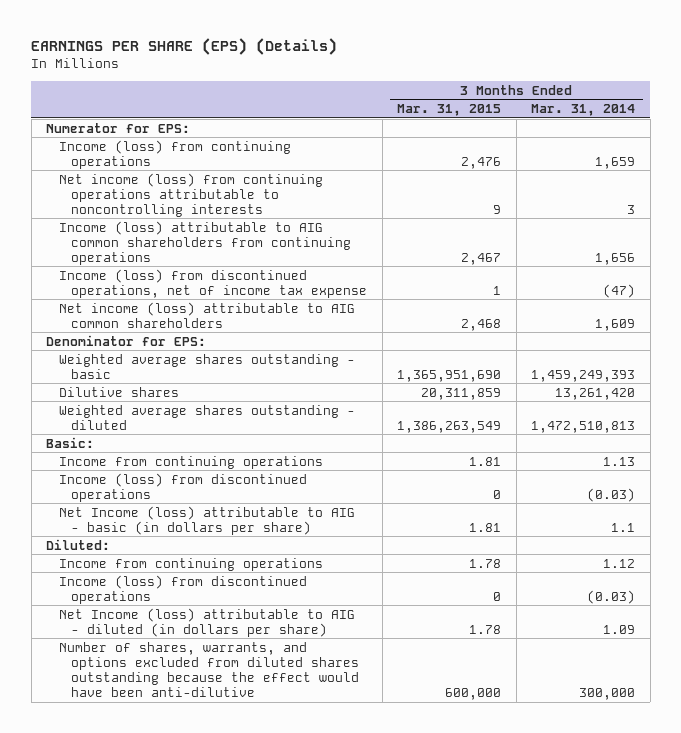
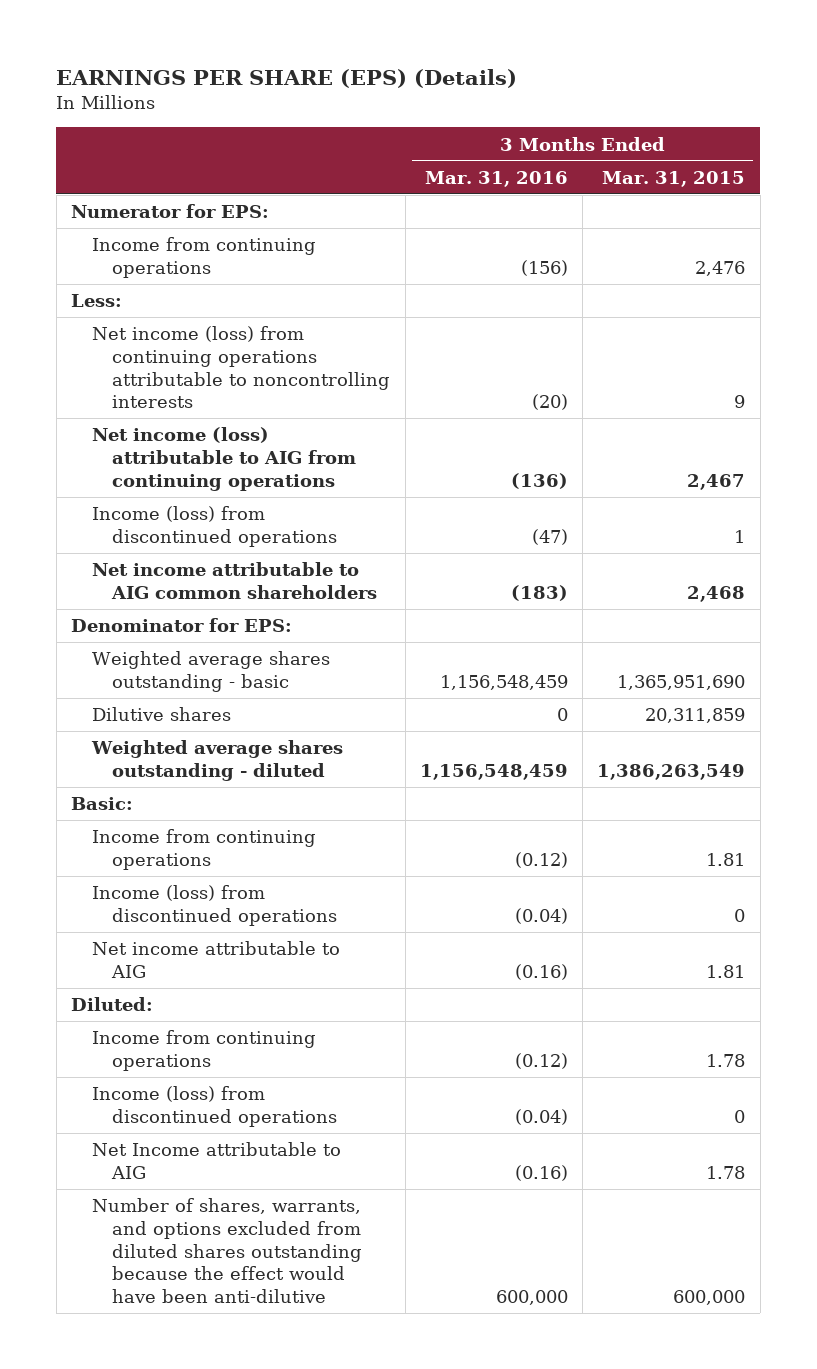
- | 3 Months Ended Mar. 31, 2015 | 3 Months Ended Mar. 31, 2014
+ | 3 Months Ended Mar. 31, 2016 | 3 Months Ended Mar. 31, 2015
- Income (loss) from continuing operations | 2,476 | 1,659
+ Income from continuing operations | (156) | 2,476
+ Less:
- Income (loss) attributable to AIG common shareholders from continuing operations | 2,467 | 1,656
- Income (loss) from discontinued operations, net of income tax expense | 1 | (47)
- Net income (loss) attributable to AIG common shareholders | 2,468 | 1,609
+ Net income (loss) attributable to AIG from continuing operations | (136) | 2,467
+ Income (loss) from discontinued operations | (47) | 1
+ Net income attributable to AIG common shareholders | (183) | 2,468
- Net Income (loss) attributable to AIG - basic (in dollars per share) | 1.81 | 1.1
+ Net income attributable to AIG | (0.16) | 1.81
- Net Income (loss) attributable to AIG - diluted (in dollars per share) | 1.78 | 1.09
+ Net Income attributable to AIG | (0.16) | 1.78

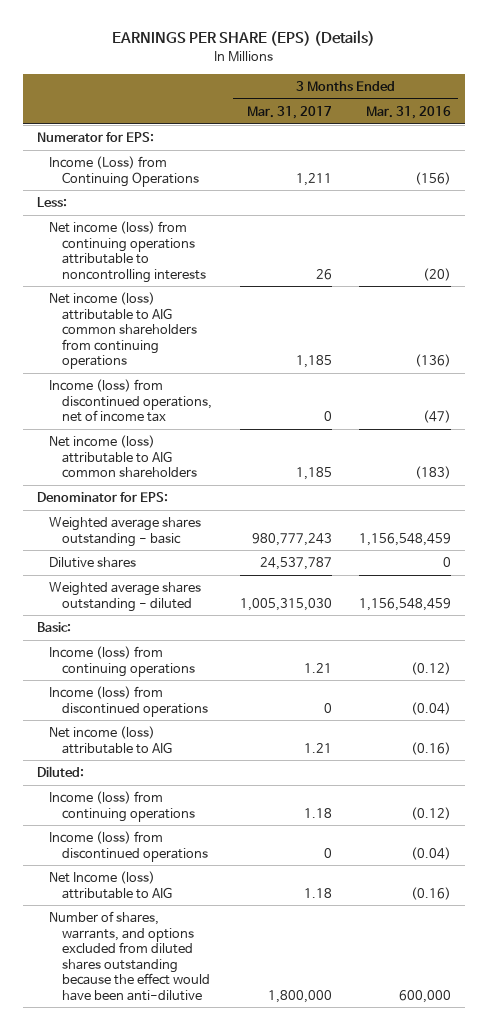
- | 3 Months Ended Mar. 31, 2016 | 3 Months Ended Mar. 31, 2015
+ | 3 Months Ended Mar. 31, 2017 | 3 Months Ended Mar. 31, 2016
- Income from continuing operations | (156) | 2,476
+ Income (Loss) from Continuing Operations | 1,211 | (156)
- Net income (loss) attributable to AIG from continuing operations | (136) | 2,467
- Income (loss) from discontinued operations | (47) | 1
- Net income attributable to AIG common shareholders | (183) | 2,468
+ Net income (loss) attributable to AIG common shareholders from continuing operations | 1,185 | (136)
+ Income (loss) from discontinued operations, net of income tax | 0 | (47)
+ Net income (loss) attributable to AIG common shareholders | 1,185 | (183)
- Income from continuing operations | (0.12) | 1.81
+ Income (loss) from continuing operations | 1.21 | (0.12)
- Net income attributable to AIG | (0.16) | 1.81
+ Net income (loss) attributable to AIG | 1.21 | (0.16)
- Income from continuing operations | (0.12) | 1.78
+ Income (loss) from continuing operations | 1.18 | (0.12)
- Net Income attributable to AIG | (0.16) | 1.78
+ Net Income (loss) attributable to AIG | 1.18 | (0.16)

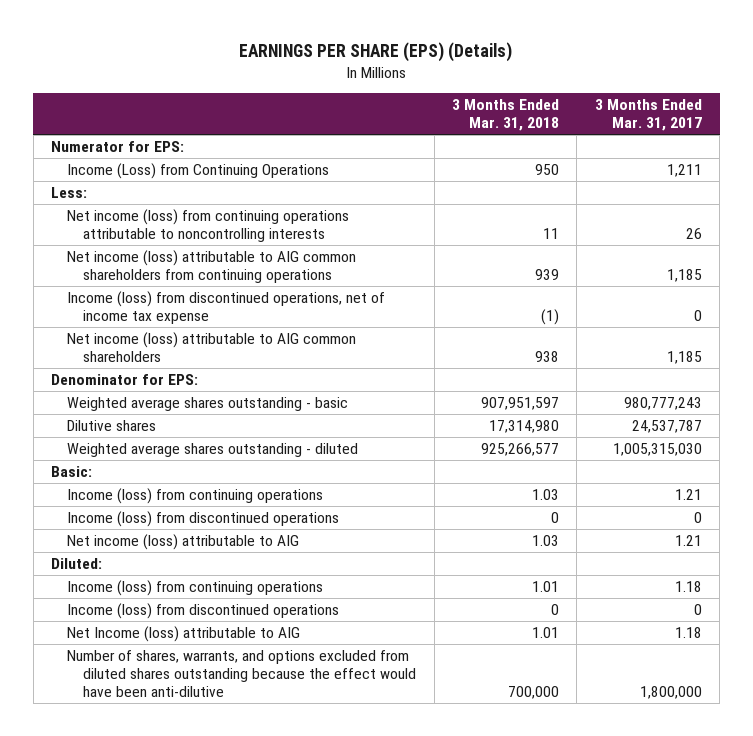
- | 3 Months Ended Mar. 31, 2017 | 3 Months Ended Mar. 31, 2016
+ | 3 Months Ended Mar. 31, 2018 | 3 Months Ended Mar. 31, 2017
- Income (loss) from discontinued operations, net of income tax | 0 | (47)
+ Income (loss) from discontinued operations, net of income tax expense | (1) | 0

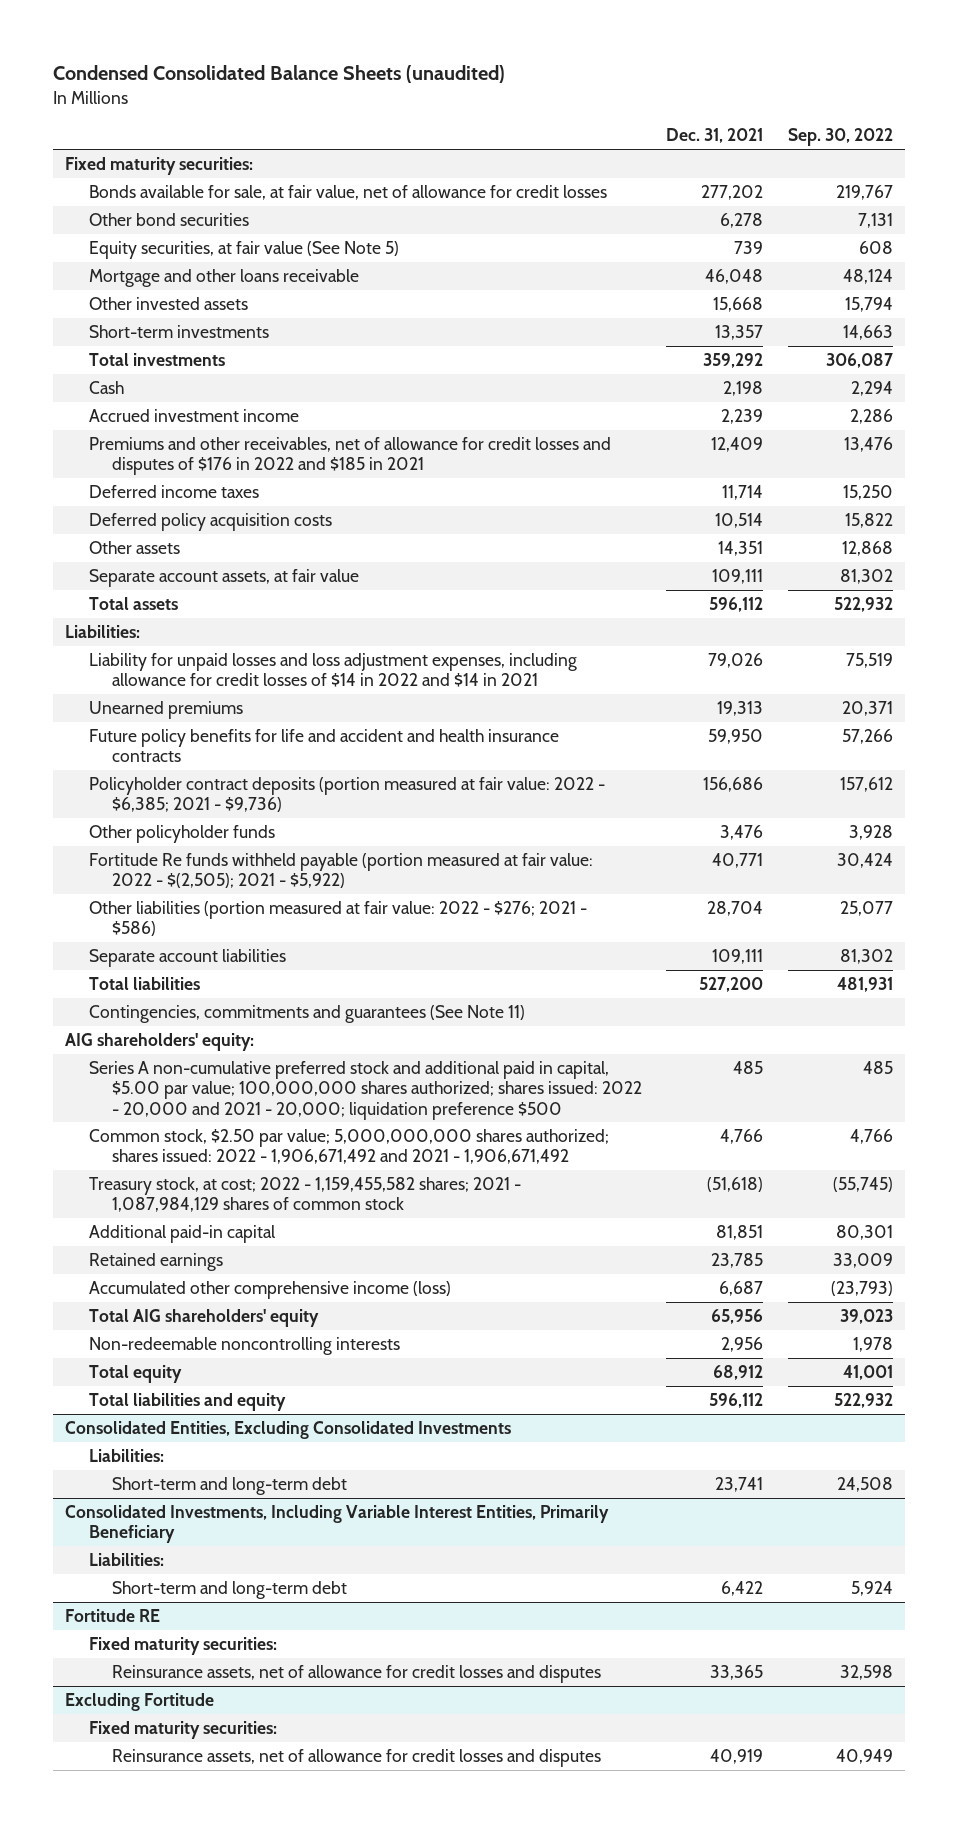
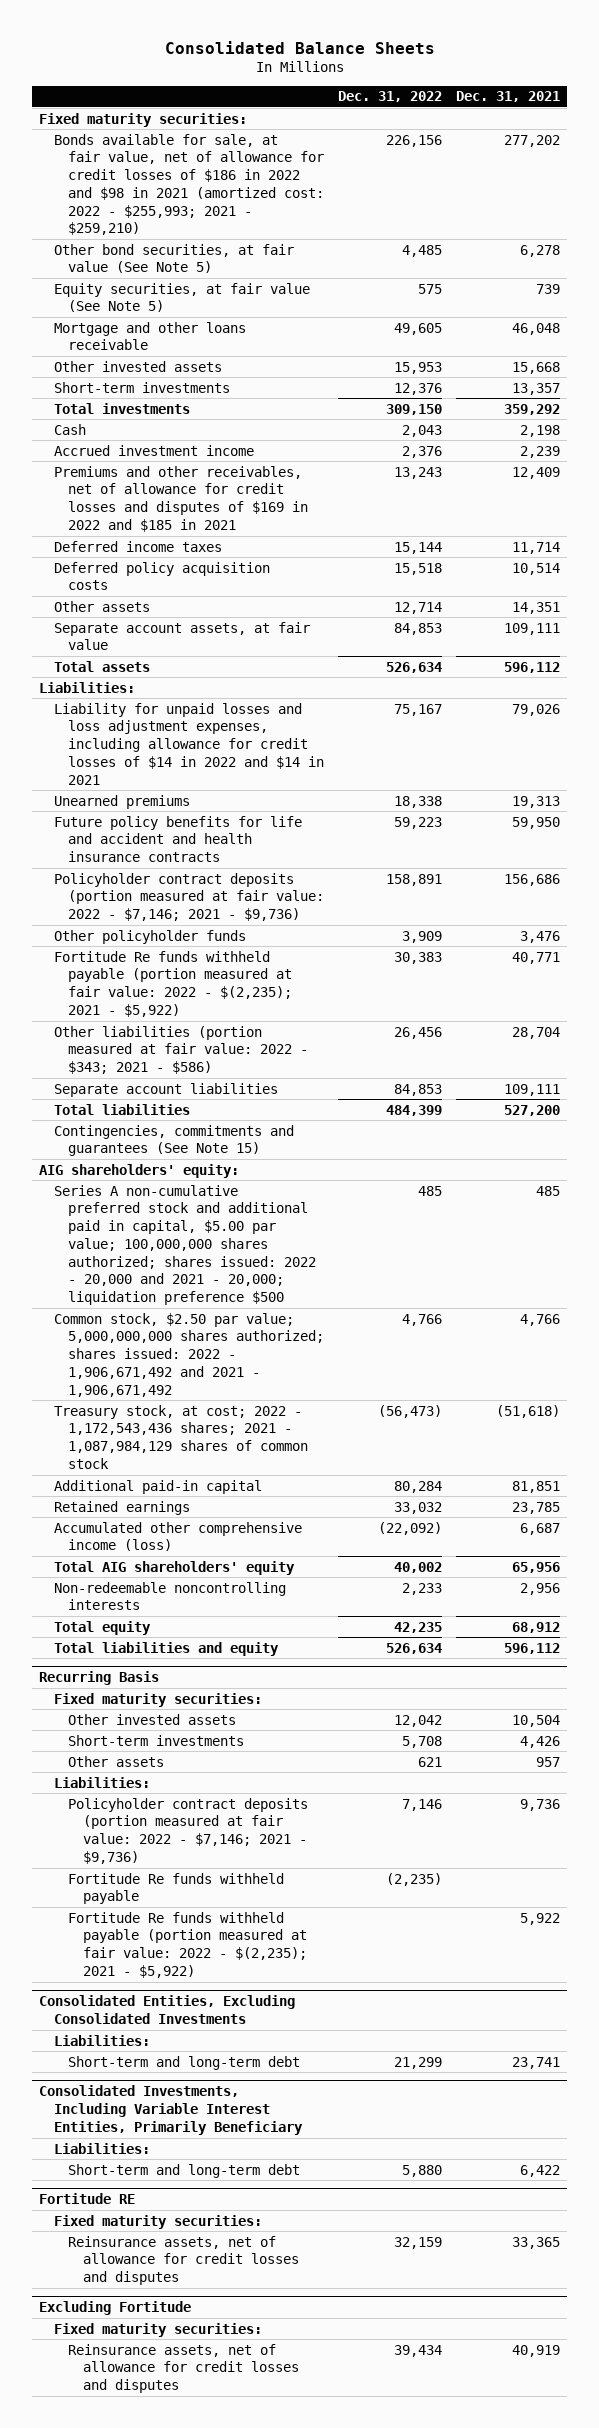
- Condensed Consolidated Balance Sheets (unaudited)
+ Consolidated Balance Sheets
- | Dec. 31, 2021 | Sep. 30, 2022
+ | Dec. 31, 2022 | Dec. 31, 2021
- Bonds available for sale, at fair value, net of allowance for credit losses | 277,202 | 219,767
- Other bond securities | 6,278 | 7,131
+ Bonds available for sale, at fair value, net of allowance for credit losses of $186 in 2022 and $98 in 2021 (amortized cost: 2022 - $255,993; 2021 - $259,210) | 226,156 | 277,202
+ Other bond securities, at fair value (See Note 5) | 4,485 | 6,278
- Premiums and other receivables, net of allowance for credit losses and disputes of $176 in 2022 and $185 in 2021 | 12,409 | 13,476
+ Premiums and other receivables, net of allowance for credit losses and disputes of $169 in 2022 and $185 in 2021 | 13,243 | 12,409
- Policyholder contract deposits (portion measured at fair value: 2022 - $6,385; 2021 - $9,736) | 156,686 | 157,612
+ Policyholder contract deposits (portion measured at fair value: 2022 - $7,146; 2021 - $9,736) | 158,891 | 156,686
- Fortitude Re funds withheld payable (portion measured at fair value: 2022 - $(2,505); 2021 - $5,922) | 40,771 | 30,424
- Other liabilities (portion measured at fair value: 2022 - $276; 2021 - $586) | 28,704 | 25,077
+ Fortitude Re funds withheld payable (portion measured at fair value: 2022 - $(2,235); 2021 - $5,922) | 30,383 | 40,771
+ Other liabilities (portion measured at fair value: 2022 - $343; 2021 - $586) | 26,456 | 28,704
- Contingencies, commitments and guarantees (See Note 11)
+ Contingencies, commitments and guarantees (See Note 15)
- Treasury stock, at cost; 2022 - 1,159,455,582 shares; 2021 - 1,087,984,129 shares of common stock | (51,618) | (55,745)
+ Treasury stock, at cost; 2022 - 1,172,543,436 shares; 2021 - 1,087,984,129 shares of common stock | (56,473) | (51,618)
+ Recurring Basis
+ Fixed maturity securities:
+ Other invested assets | 12,042 | 10,504
+ Short-term investments | 5,708 | 4,426
+ Other assets | 621 | 957
+ Liabilities:
+ Policyholder contract deposits (portion measured at fair value: 2022 - $7,146; 2021 - $9,736) | 7,146 | 9,736
+ Fortitude Re funds withheld payable | (2,235) |
+ Fortitude Re funds withheld payable (portion measured at fair value: 2022 - $(2,235); 2021 - $5,922) | | 5,922

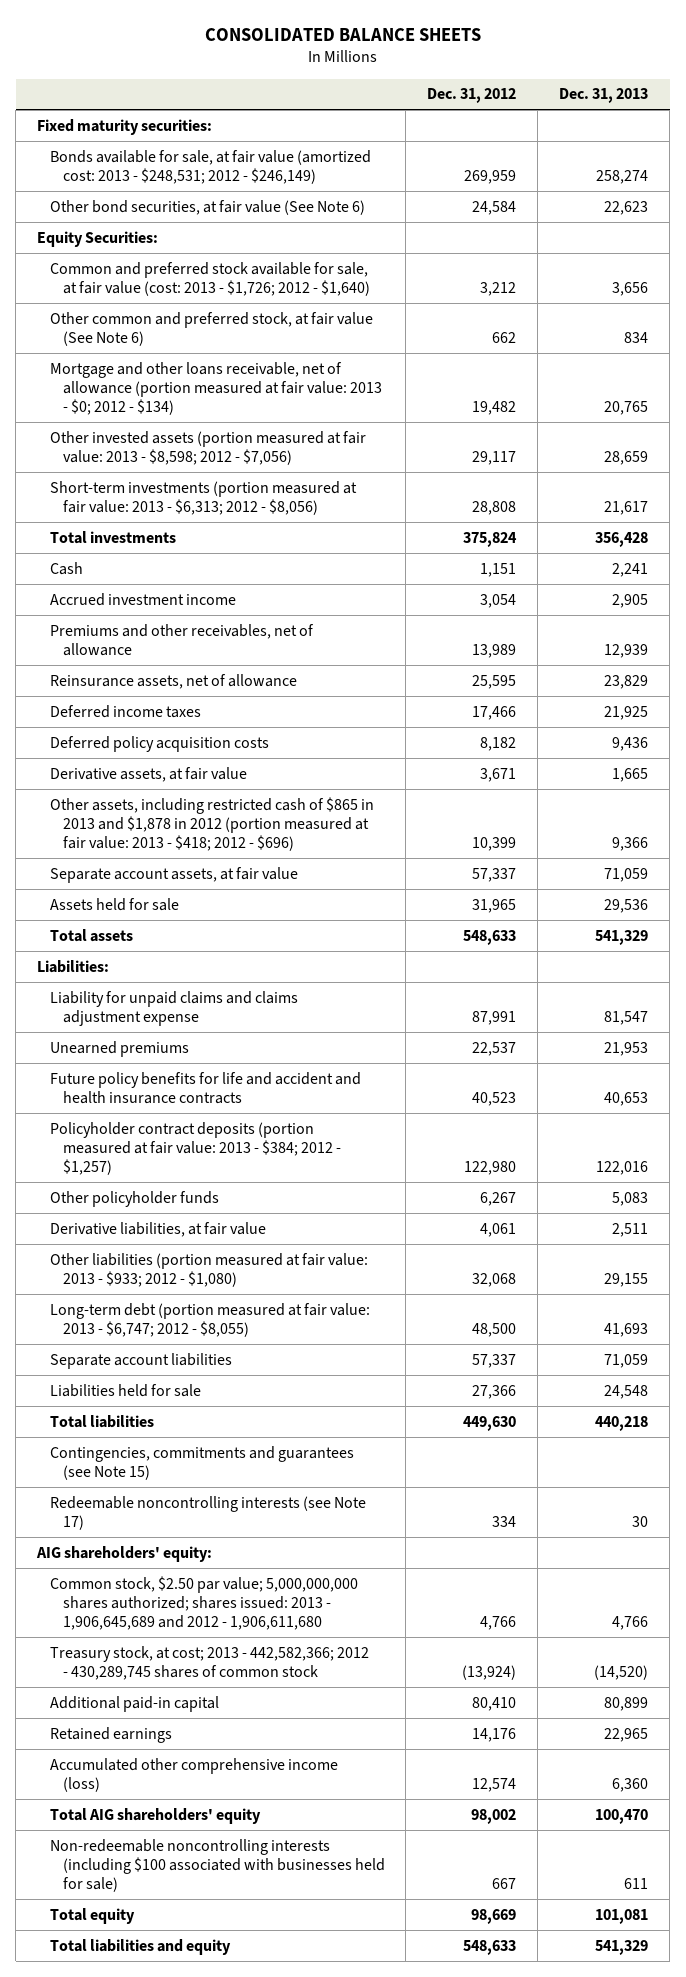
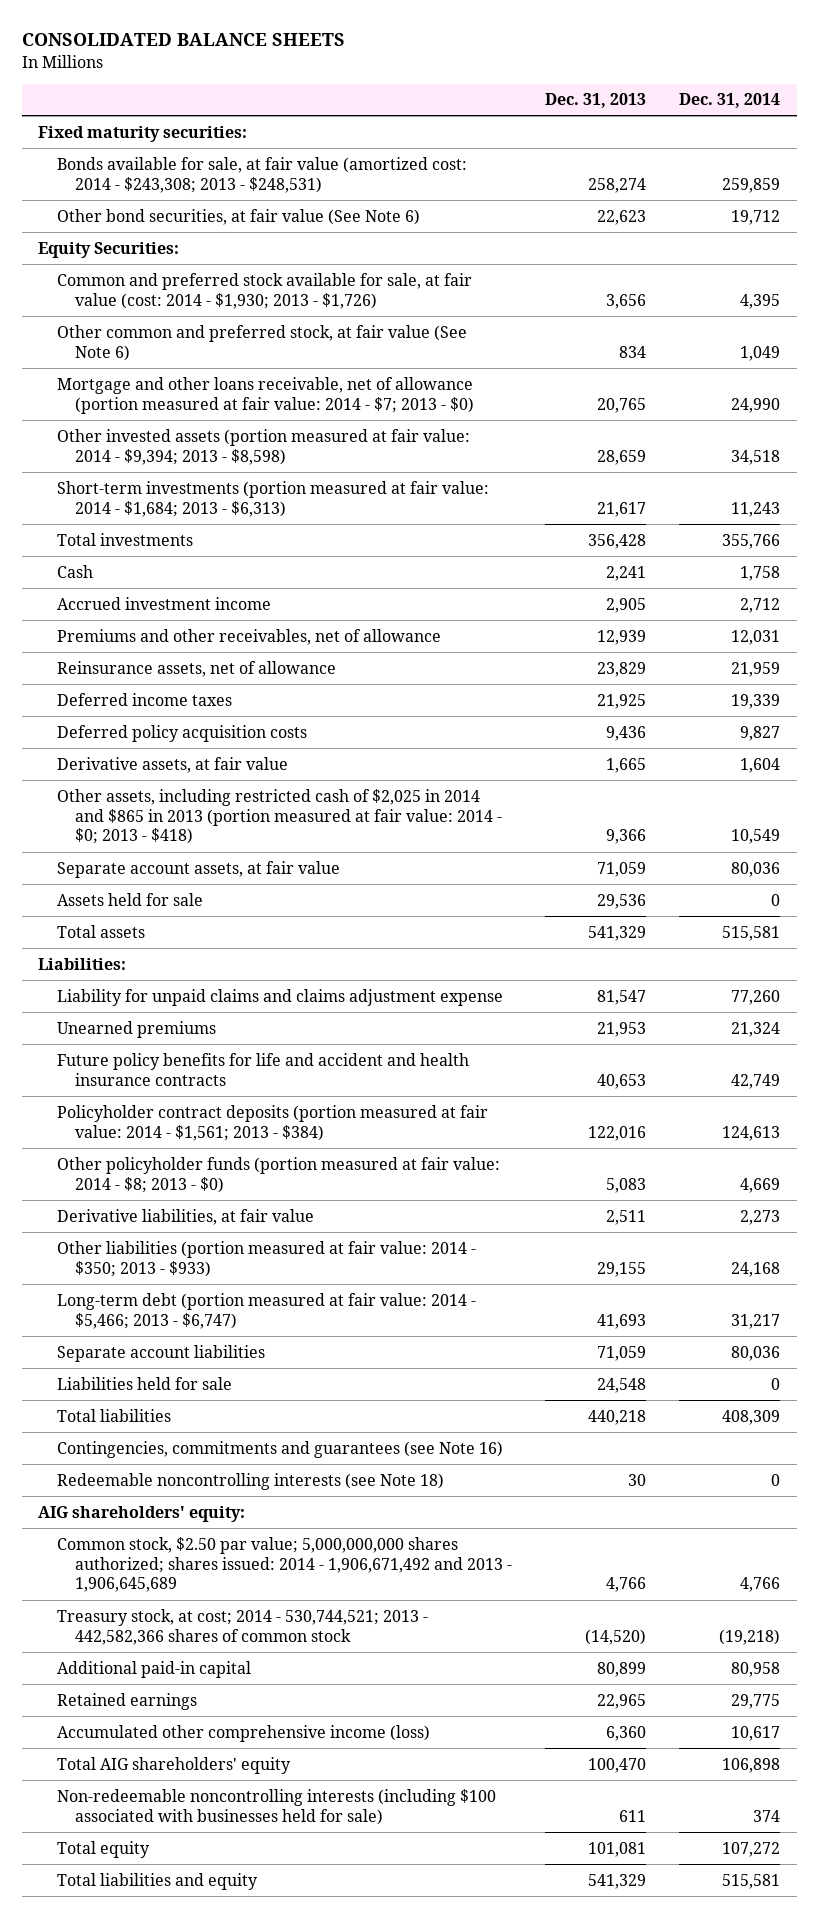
- | Dec. 31, 2012 | Dec. 31, 2013
+ | Dec. 31, 2013 | Dec. 31, 2014
- Bonds available for sale, at fair value (amortized cost: 2013 - $248,531; 2012 - $246,149) | 269,959 | 258,274
+ Bonds available for sale, at fair value (amortized cost: 2014 - $243,308; 2013 - $248,531) | 258,274 | 259,859
- Common and preferred stock available for sale, at fair value (cost: 2013 - $1,726; 2012 - $1,640) | 3,212 | 3,656
+ Common and preferred stock available for sale, at fair value (cost: 2014 - $1,930; 2013 - $1,726) | 3,656 | 4,395
- Mortgage and other loans receivable, net of allowance (portion measured at fair value: 2013 - $0; 2012 - $134) | 19,482 | 20,765
- Other invested assets (portion measured at fair value: 2013 - $8,598; 2012 - $7,056) | 29,117 | 28,659
- Short-term investments (portion measured at fair value: 2013 - $6,313; 2012 - $8,056) | 28,808 | 21,617
+ Mortgage and other loans receivable, net of allowance (portion measured at fair value: 2014 - $7; 2013 - $0) | 20,765 | 24,990
+ Other invested assets (portion measured at fair value: 2014 - $9,394; 2013 - $8,598) | 28,659 | 34,518
+ Short-term investments (portion measured at fair value: 2014 - $1,684; 2013 - $6,313) | 21,617 | 11,243
- Other assets, including restricted cash of $865 in 2013 and $1,878 in 2012 (portion measured at fair value: 2013 - $418; 2012 - $696) | 10,399 | 9,366
+ Other assets, including restricted cash of $2,025 in 2014 and $865 in 2013 (portion measured at fair value: 2014 - $0; 2013 - $418) | 9,366 | 10,549
- Policyholder contract deposits (portion measured at fair value: 2013 - $384; 2012 - $1,257) | 122,980 | 122,016
- Other policyholder funds | 6,267 | 5,083
+ Policyholder contract deposits (portion measured at fair value: 2014 - $1,561; 2013 - $384) | 122,016 | 124,613
+ Other policyholder funds (portion measured at fair value: 2014 - $8; 2013 - $0) | 5,083 | 4,669
- Other liabilities (portion measured at fair value: 2013 - $933; 2012 - $1,080) | 32,068 | 29,155
- Long-term debt (portion measured at fair value: 2013 - $6,747; 2012 - $8,055) | 48,500 | 41,693
+ Other liabilities (portion measured at fair value: 2014 - $350; 2013 - $933) | 29,155 | 24,168
+ Long-term debt (portion measured at fair value: 2014 - $5,466; 2013 - $6,747) | 41,693 | 31,217
- Contingencies, commitments and guarantees (see Note 15)
- Redeemable noncontrolling interests (see Note 17) | 334 | 30
+ Contingencies, commitments and guarantees (see Note 16)
+ Redeemable noncontrolling interests (see Note 18) | 30 | 0
- Common stock, $2.50 par value; 5,000,000,000 shares authorized; shares issued: 2013 - 1,906,645,689 and 2012 - 1,906,611,680 | 4,766 | 4,766
- Treasury stock, at cost; 2013 - 442,582,366; 2012 - 430,289,745 shares of common stock | (13,924) | (14,520)
+ Common stock, $2.50 par value; 5,000,000,000 shares authorized; shares issued: 2014 - 1,906,671,492 and 2013 - 1,906,645,689 | 4,766 | 4,766
+ Treasury stock, at cost; 2014 - 530,744,521; 2013 - 442,582,366 shares of common stock | (14,520) | (19,218)

